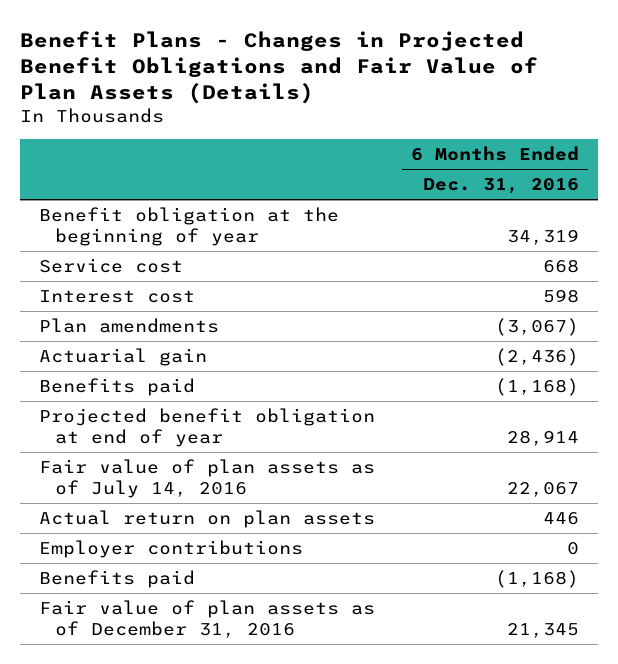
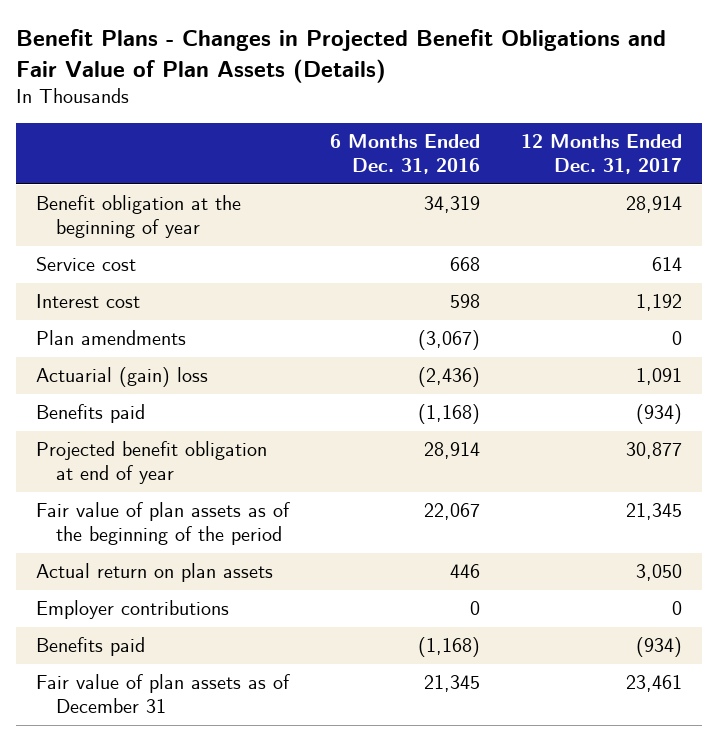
- | 6 Months Ended Dec. 31, 2016
+ | 6 Months Ended Dec. 31, 2016 | 12 Months Ended Dec. 31, 2017
- Actuarial gain | (2,436)
+ Actuarial (gain) loss | (2,436) | 1,091
- Fair value of plan assets as of July 14, 2016 | 22,067
+ Fair value of plan assets as of the beginning of the period | 22,067 | 21,345
- Fair value of plan assets as of December 31, 2016 | 21,345
+ Fair value of plan assets as of December 31 | 21,345 | 23,461

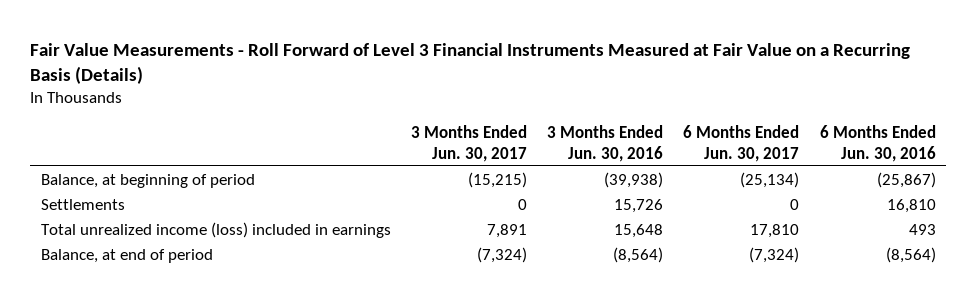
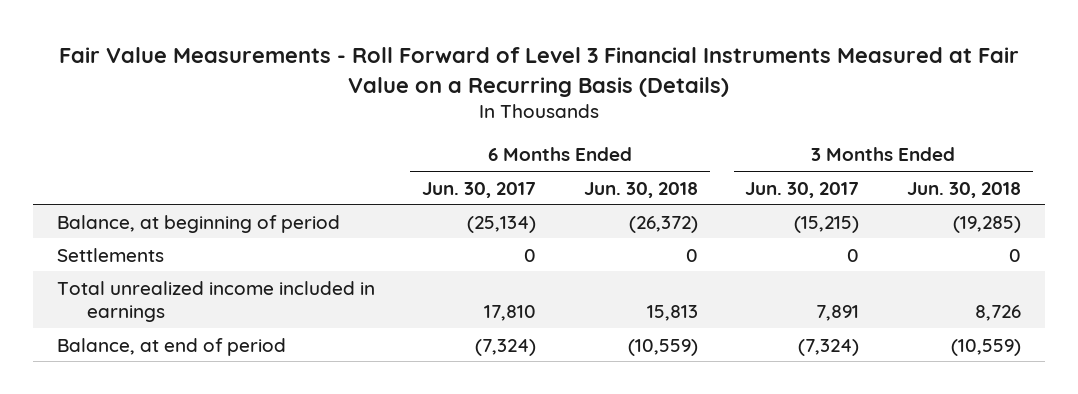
- | 3 Months Ended Jun. 30, 2017 | 3 Months Ended Jun. 30, 2016 | 6 Months Ended Jun. 30, 2017 | 6 Months Ended Jun. 30, 2016
+ | 6 Months Ended Jun. 30, 2017 | 6 Months Ended Jun. 30, 2018 | 3 Months Ended Jun. 30, 2017 | 3 Months Ended Jun. 30, 2018
- Total unrealized income (loss) included in earnings | 7,891 | 15,648 | 17,810 | 493
+ Total unrealized income included in earnings | 17,810 | 15,813 | 7,891 | 8,726

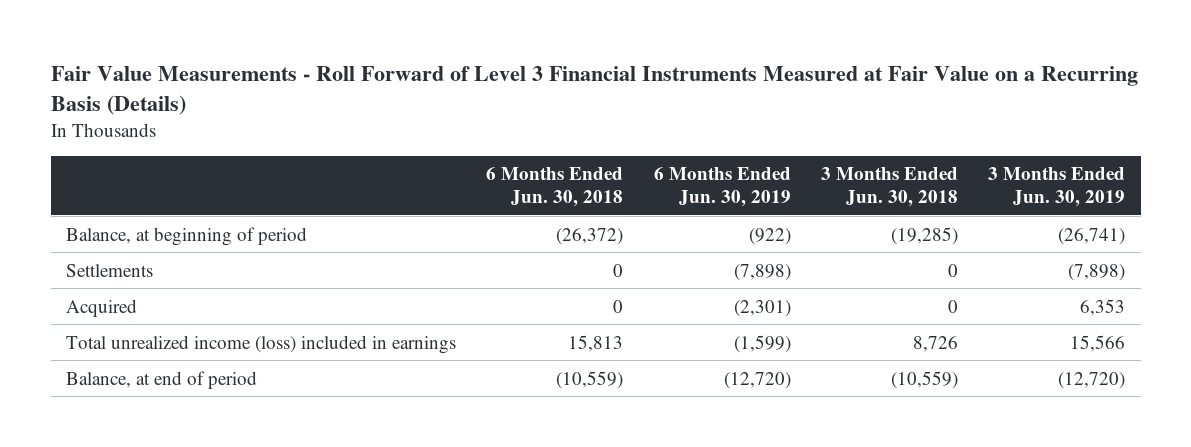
- | 6 Months Ended Jun. 30, 2017 | 6 Months Ended Jun. 30, 2018 | 3 Months Ended Jun. 30, 2017 | 3 Months Ended Jun. 30, 2018
+ | 6 Months Ended Jun. 30, 2018 | 6 Months Ended Jun. 30, 2019 | 3 Months Ended Jun. 30, 2018 | 3 Months Ended Jun. 30, 2019
- Total unrealized income included in earnings | 17,810 | 15,813 | 7,891 | 8,726
+ Acquired | 0 | (2,301) | 0 | 6,353
+ Total unrealized income (loss) included in earnings | 15,813 | (1,599) | 8,726 | 15,566

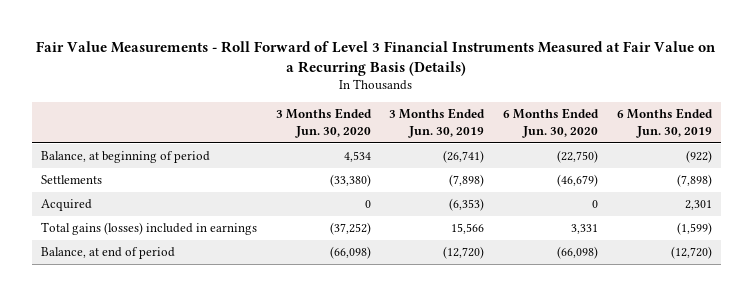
- | 6 Months Ended Jun. 30, 2018 | 6 Months Ended Jun. 30, 2019 | 3 Months Ended Jun. 30, 2018 | 3 Months Ended Jun. 30, 2019
+ | 3 Months Ended Jun. 30, 2020 | 3 Months Ended Jun. 30, 2019 | 6 Months Ended Jun. 30, 2020 | 6 Months Ended Jun. 30, 2019
- Acquired | 0 | (2,301) | 0 | 6,353
- Total unrealized income (loss) included in earnings | 15,813 | (1,599) | 8,726 | 15,566
+ Acquired | 0 | (6,353) | 0 | 2,301
+ Total gains (losses) included in earnings | (37,252) | 15,566 | 3,331 | (1,599)

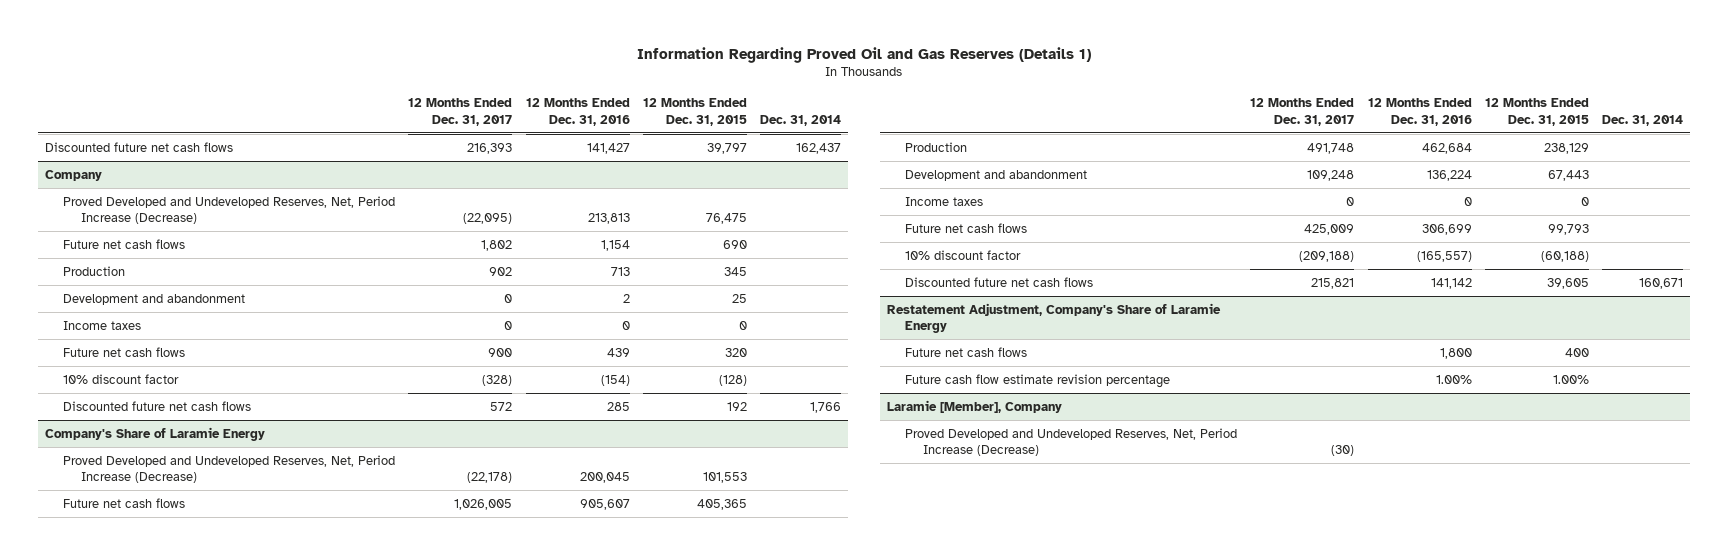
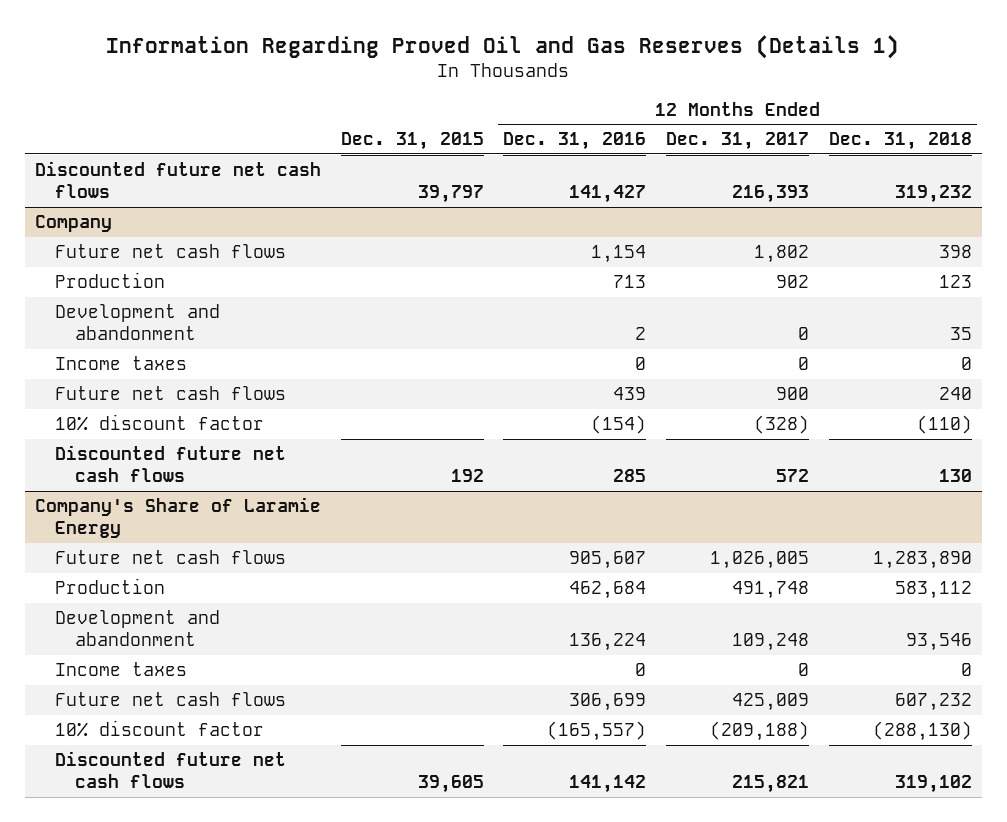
- | 12 Months Ended Dec. 31, 2017 | 12 Months Ended Dec. 31, 2016 | 12 Months Ended Dec. 31, 2015 | Dec. 31, 2014
+ | Dec. 31, 2015 | 12 Months Ended Dec. 31, 2016 | 12 Months Ended Dec. 31, 2017 | 12 Months Ended Dec. 31, 2018
@ Company
- Proved Developed and Undeveloped Reserves, Net, Period Increase (Decrease) | (22,095) | 213,813 | 76,475 |
@ Company's Share of Laramie Energy
- Proved Developed and Undeveloped Reserves, Net, Period Increase (Decrease) | (22,178) | 200,045 | 101,553 |
- Restatement Adjustment, Company's Share of Laramie Energy
- Future net cash flows | | 1,800 | 400 |
- Future cash flow estimate revision percentage | | 1.00% | 1.00% |
- Laramie [Member], Company
- Proved Developed and Undeveloped Reserves, Net, Period Increase (Decrease) | (30) | | |

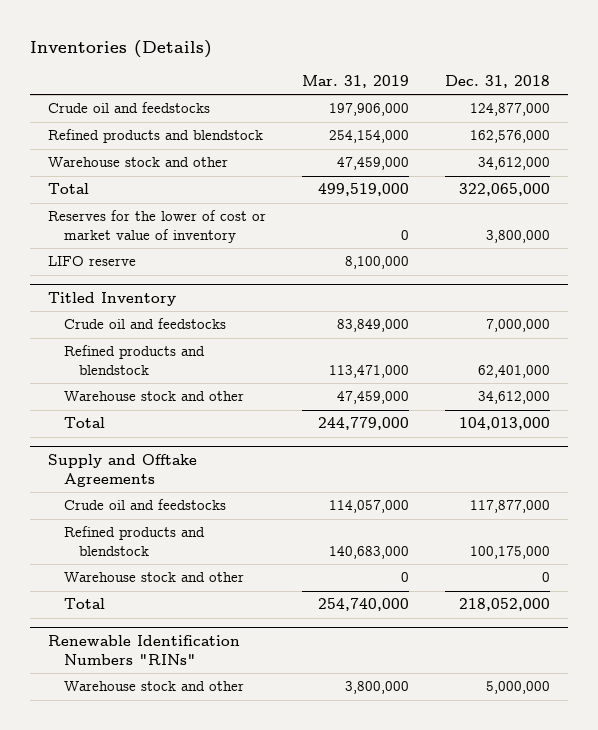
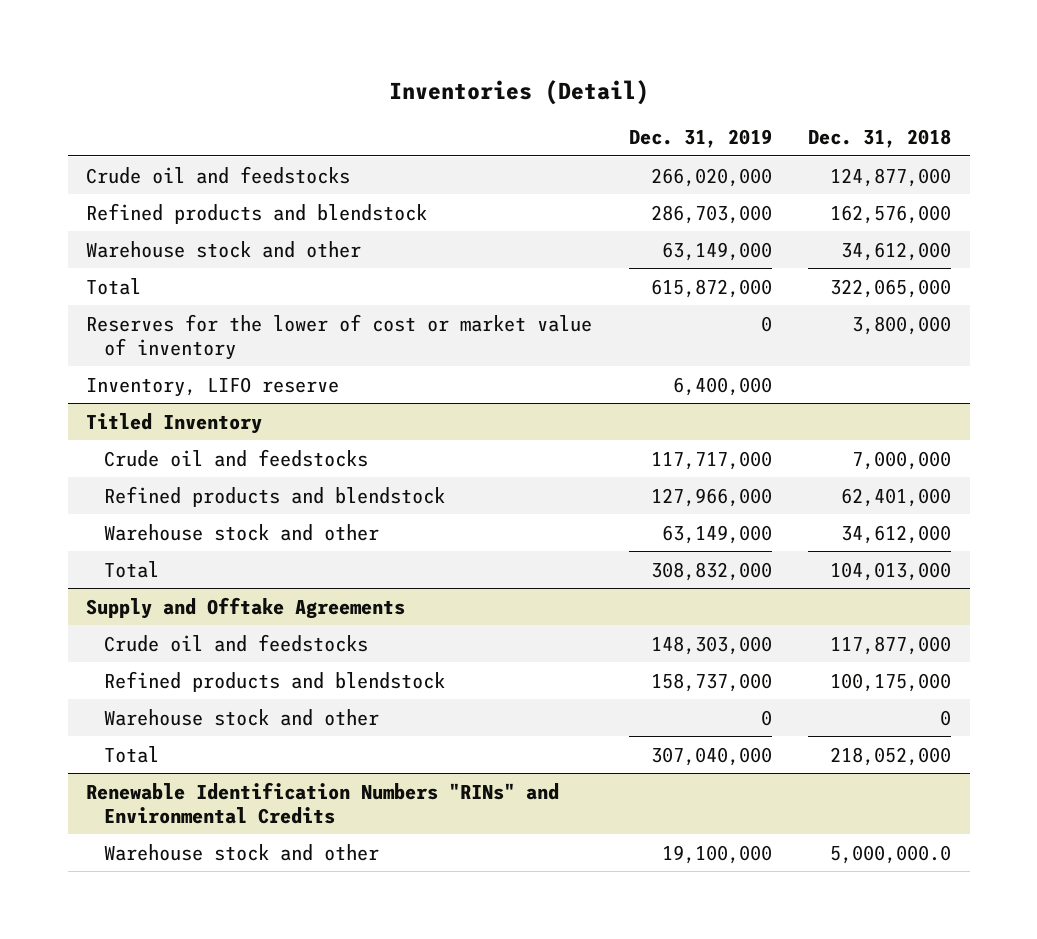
- Inventories (Details)
+ Inventories (Detail)
- | Mar. 31, 2019 | Dec. 31, 2018
+ | Dec. 31, 2019 | Dec. 31, 2018
- LIFO reserve | 8,100,000 |
+ Inventory, LIFO reserve | 6,400,000 |
- Renewable Identification Numbers "RINs"
- Warehouse stock and other | 3,800,000 | 5,000,000
+ Renewable Identification Numbers "RINs" and Environmental Credits
+ Warehouse stock and other | 19,100,000 | 5,000,000.0

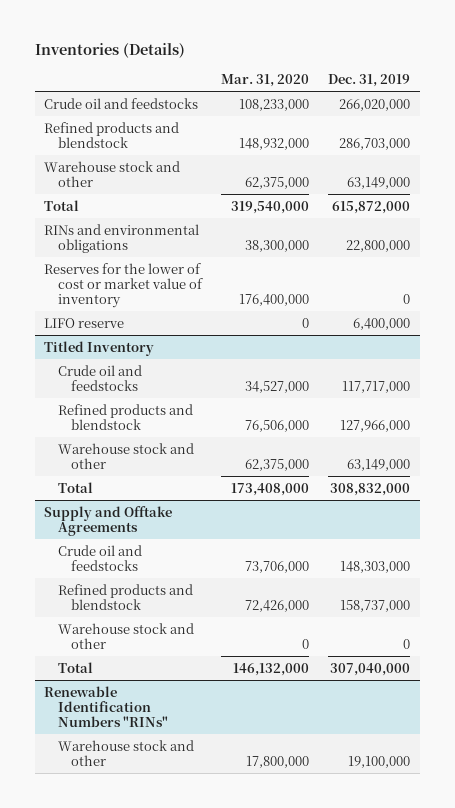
- Inventories (Detail)
+ Inventories (Details)
- | Dec. 31, 2019 | Dec. 31, 2018
+ | Mar. 31, 2020 | Dec. 31, 2019
+ RINs and environmental obligations | 38,300,000 | 22,800,000
- Inventory, LIFO reserve | 6,400,000 |
+ LIFO reserve | 0 | 6,400,000
- Renewable Identification Numbers "RINs" and Environmental Credits
+ Renewable Identification Numbers "RINs"

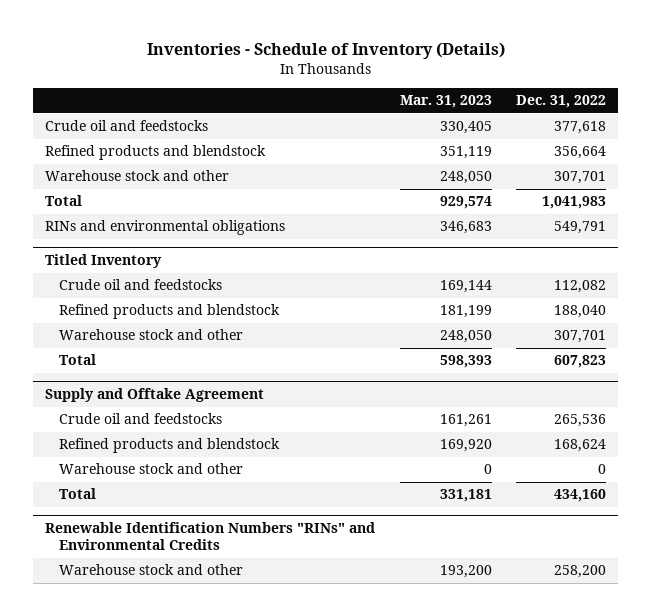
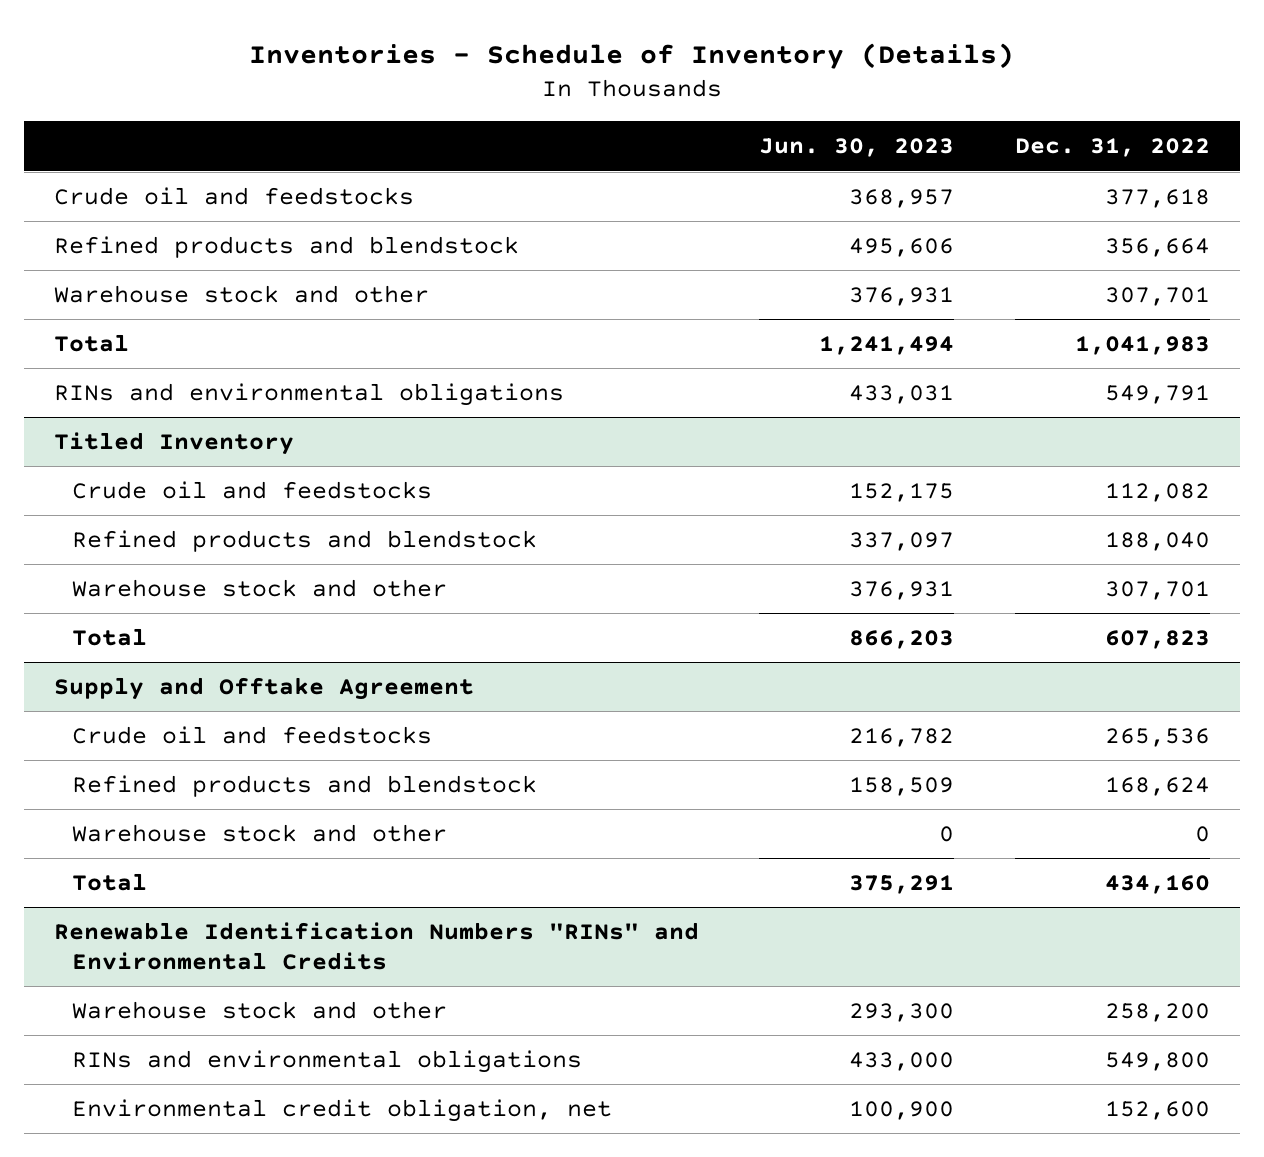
- | Mar. 31, 2023 | Dec. 31, 2022
+ | Jun. 30, 2023 | Dec. 31, 2022
@ Renewable Identification Numbers "RINs" and Environmental Credits
+ RINs and environmental obligations | 433,000 | 549,800
+ Environmental credit obligation, net | 100,900 | 152,600

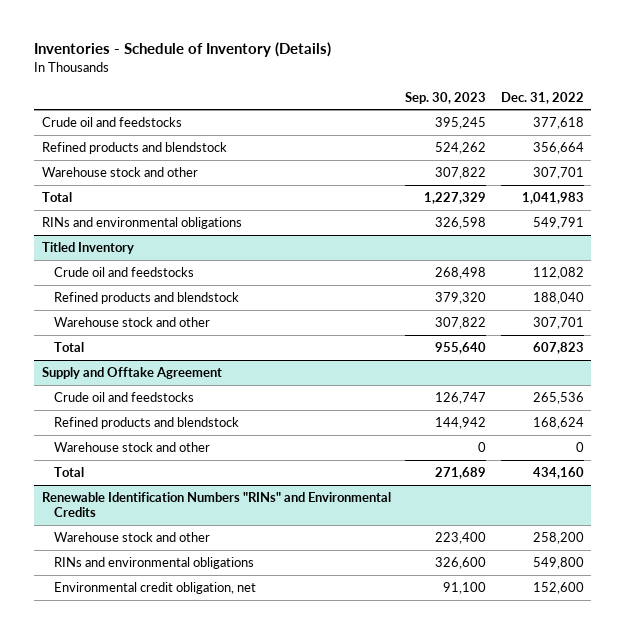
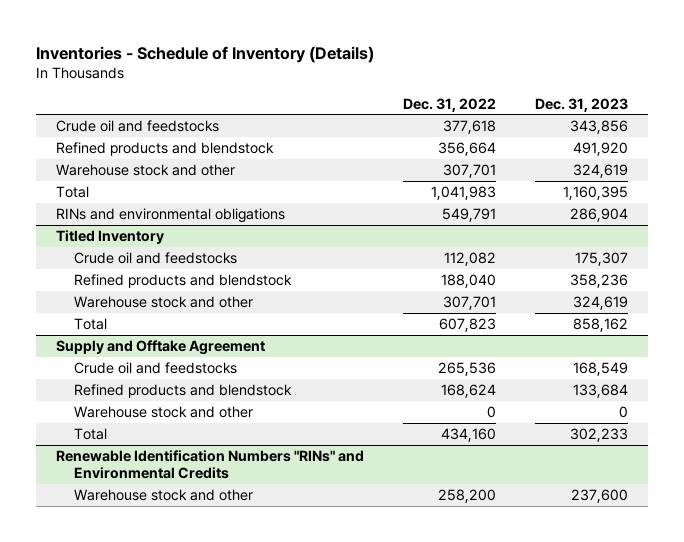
- | Sep. 30, 2023 | Dec. 31, 2022
+ | Dec. 31, 2022 | Dec. 31, 2023
@ Renewable Identification Numbers "RINs" and Environmental Credits
- RINs and environmental obligations | 326,600 | 549,800
- Environmental credit obligation, net | 91,100 | 152,600

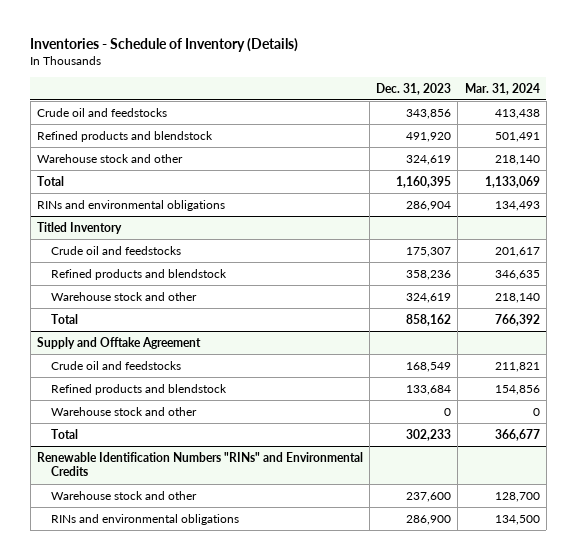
- | Dec. 31, 2022 | Dec. 31, 2023
+ | Dec. 31, 2023 | Mar. 31, 2024
@ Renewable Identification Numbers "RINs" and Environmental Credits
+ RINs and environmental obligations | 286,900 | 134,500

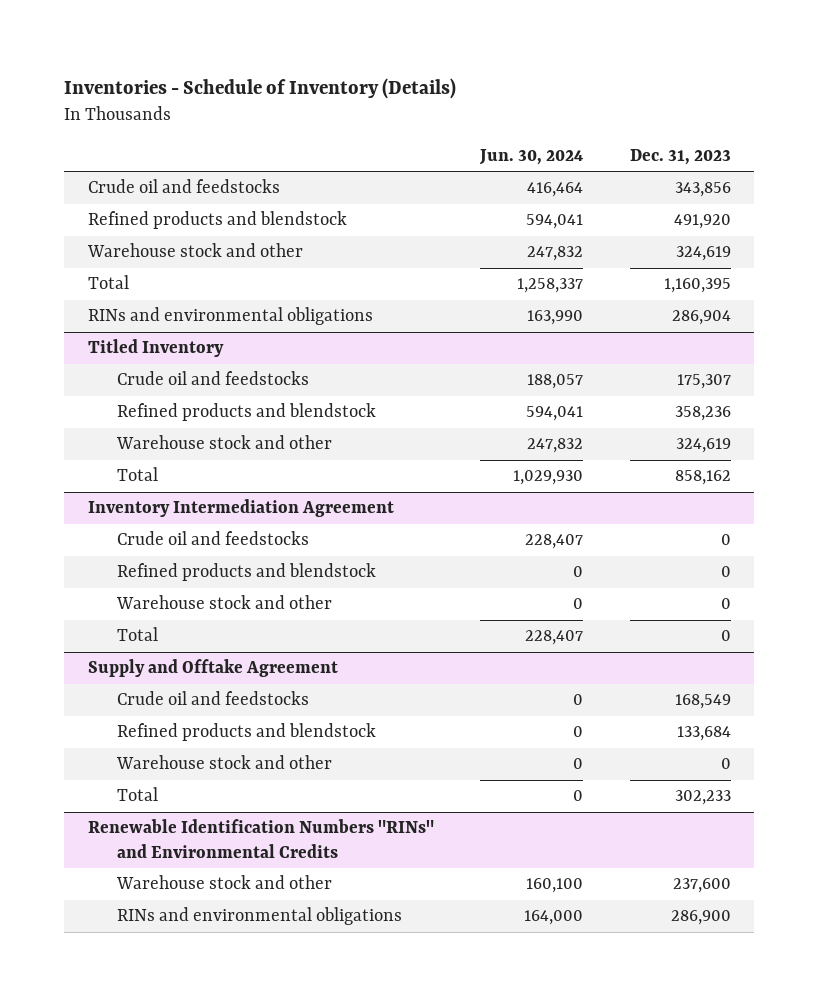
- | Dec. 31, 2023 | Mar. 31, 2024
+ | Jun. 30, 2024 | Dec. 31, 2023
+ Inventory Intermediation Agreement
+ Crude oil and feedstocks | 228,407 | 0
+ Refined products and blendstock | 0 | 0
+ Warehouse stock and other | 0 | 0
+ Total | 228,407 | 0

